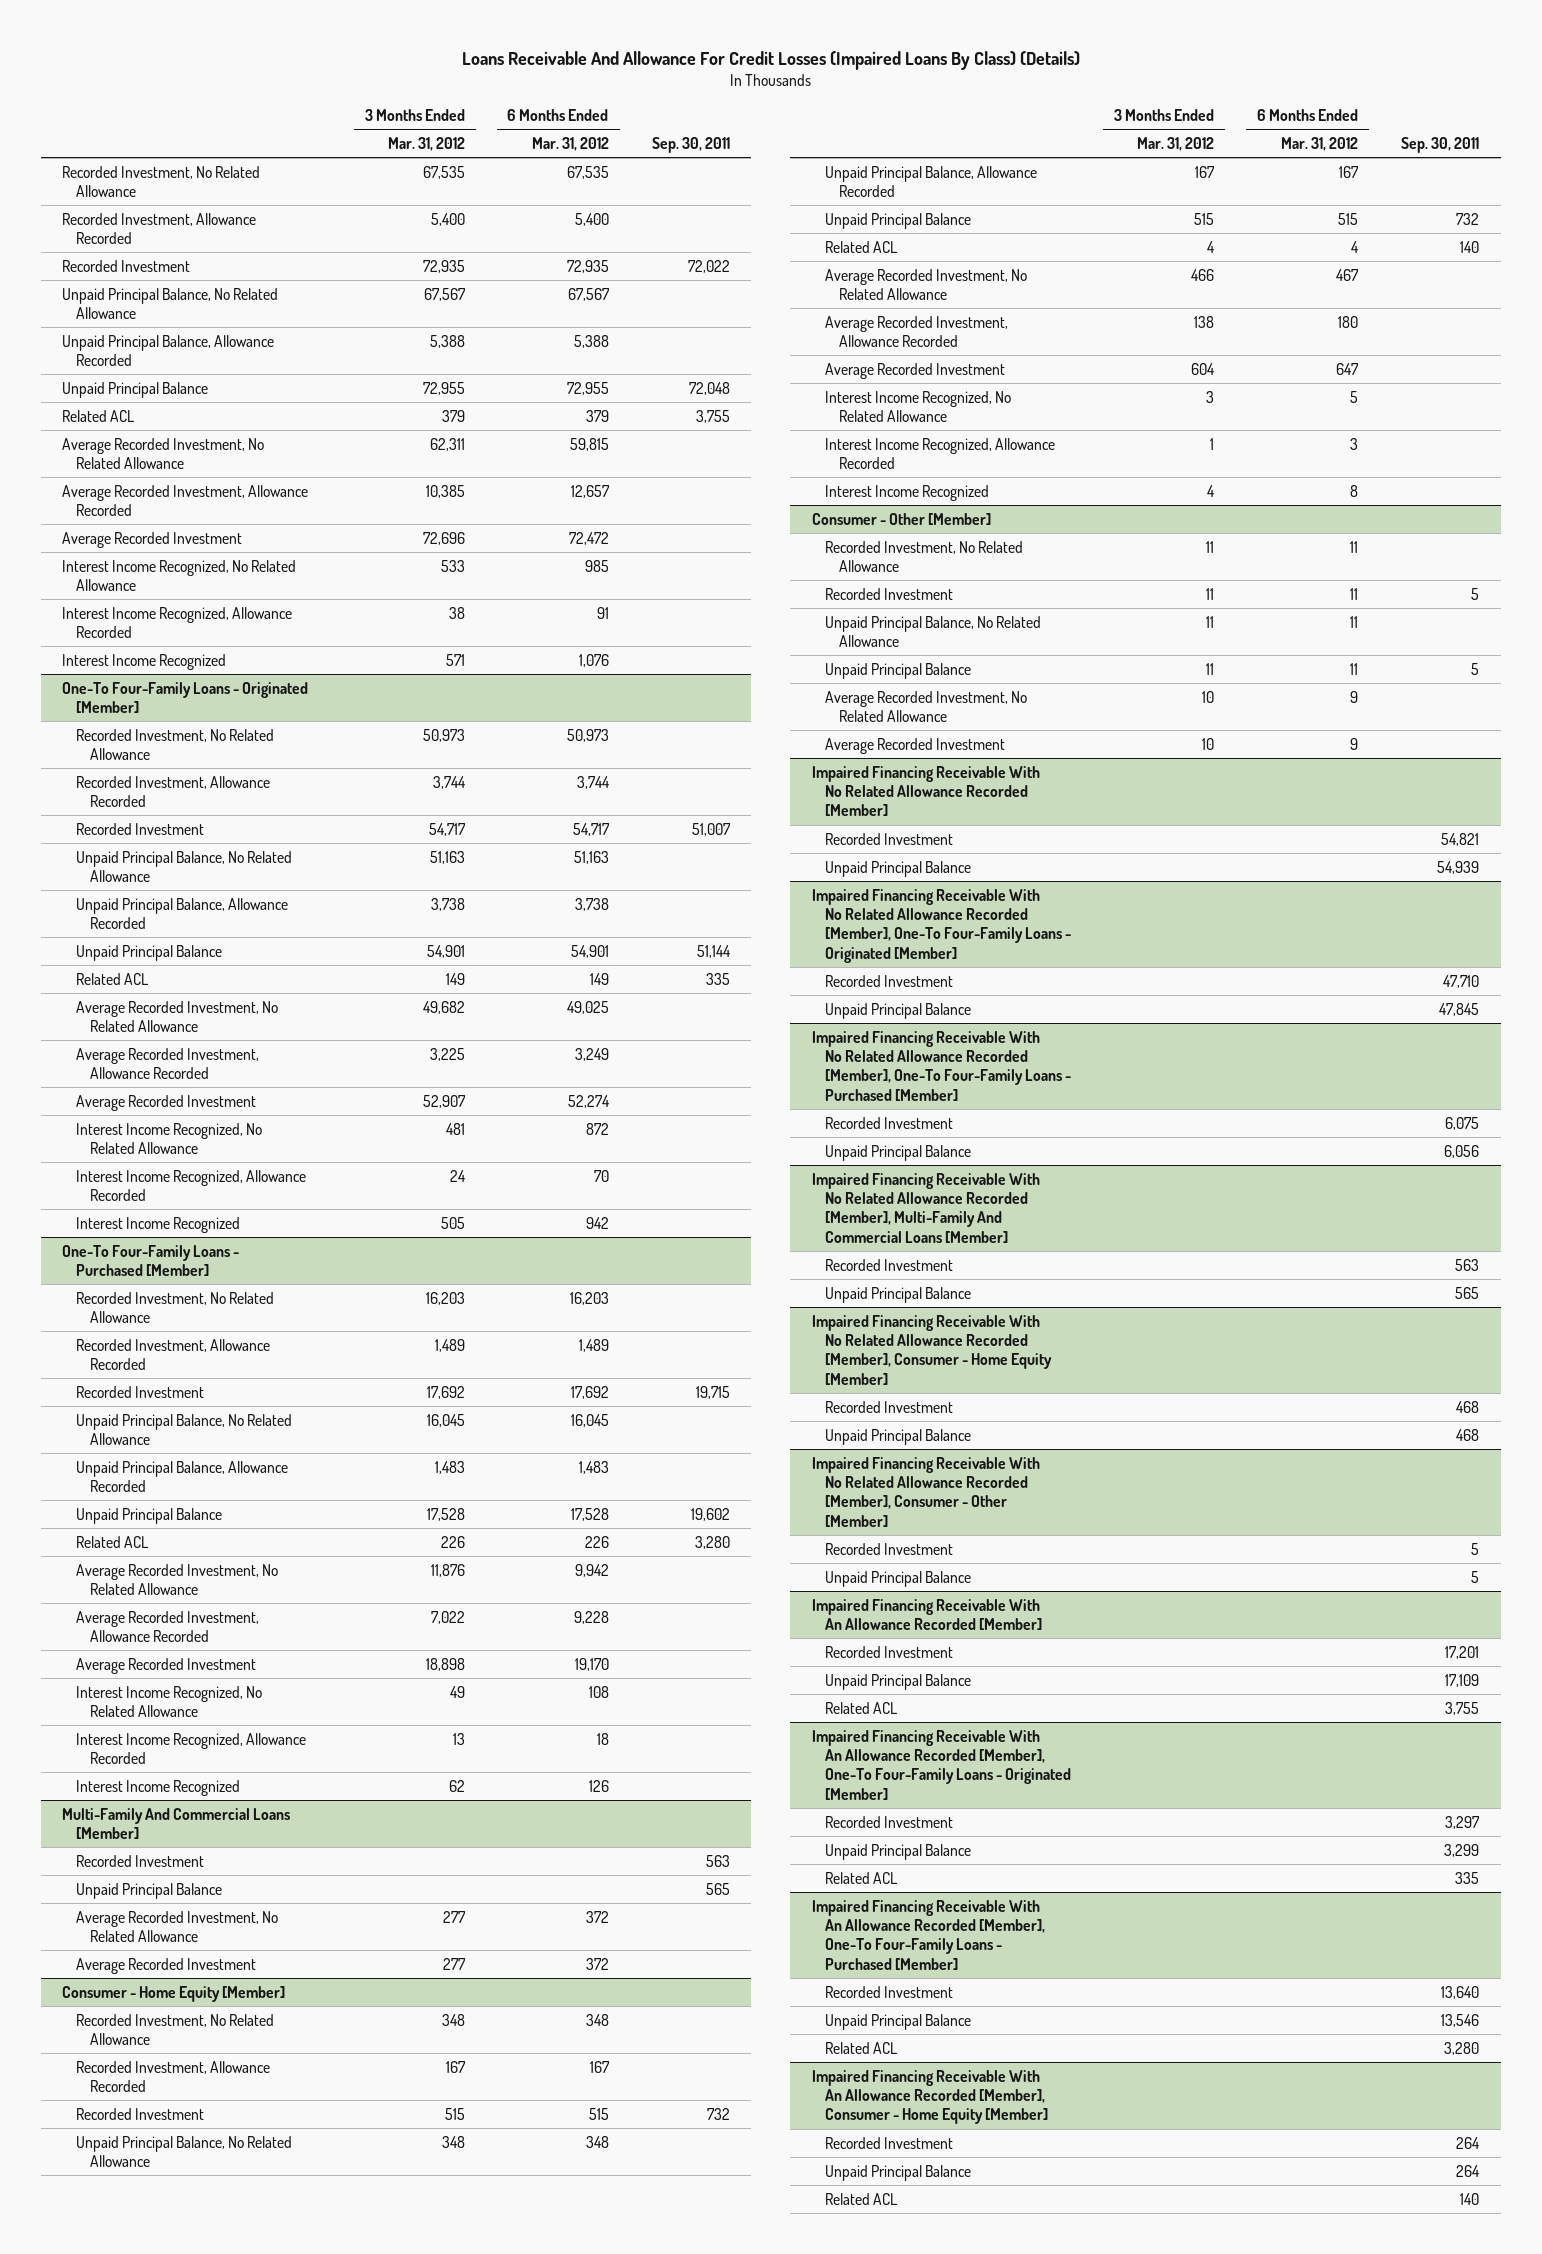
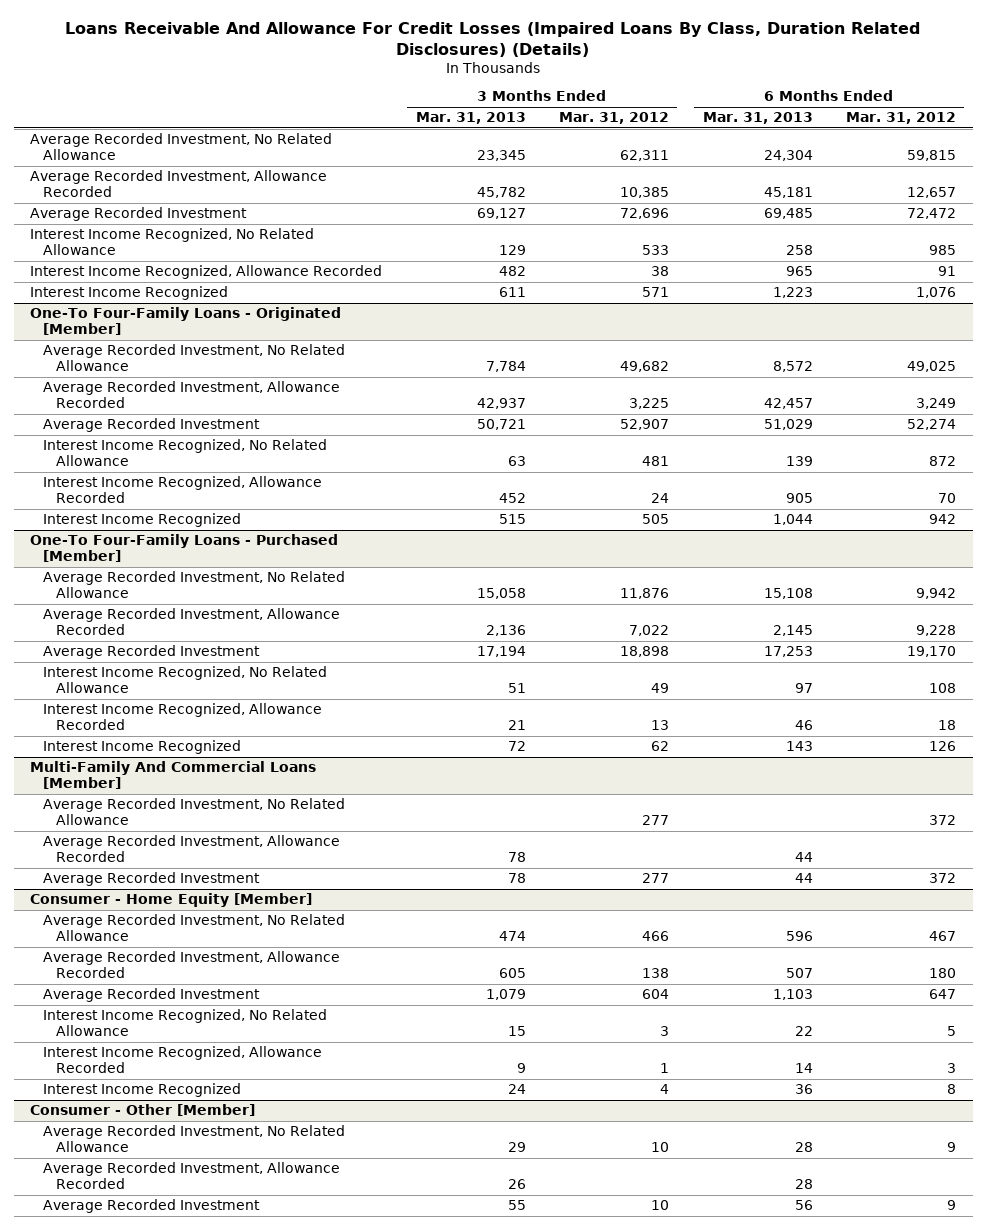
- Loans Receivable And Allowance For Credit Losses (Impaired Loans By Class) (Details)
+ Loans Receivable And Allowance For Credit Losses (Impaired Loans By Class, Duration Related Disclosures) (Details)
- | 3 Months Ended Mar. 31, 2012 | 6 Months Ended Mar. 31, 2012 | Sep. 30, 2011
+ | 3 Months Ended Mar. 31, 2013 | 3 Months Ended Mar. 31, 2012 | 6 Months Ended Mar. 31, 2013 | 6 Months Ended Mar. 31, 2012
- Recorded Investment, No Related Allowance | 67,535 | 67,535 |
- Recorded Investment, Allowance Recorded | 5,400 | 5,400 |
- Recorded Investment | 72,935 | 72,935 | 72,022
- Unpaid Principal Balance, No Related Allowance | 67,567 | 67,567 |
- Unpaid Principal Balance, Allowance Recorded | 5,388 | 5,388 |
- Unpaid Principal Balance | 72,955 | 72,955 | 72,048
- Related ACL | 379 | 379 | 3,755
@ One-To Four-Family Loans - Originated [Member]
- Recorded Investment, No Related Allowance | 50,973 | 50,973 |
- Recorded Investment, Allowance Recorded | 3,744 | 3,744 |
- Recorded Investment | 54,717 | 54,717 | 51,007
- Unpaid Principal Balance, No Related Allowance | 51,163 | 51,163 |
- Unpaid Principal Balance, Allowance Recorded | 3,738 | 3,738 |
- Unpaid Principal Balance | 54,901 | 54,901 | 51,144
- Related ACL | 149 | 149 | 335
@ One-To Four-Family Loans - Purchased [Member]
- Recorded Investment, No Related Allowance | 16,203 | 16,203 |
- Recorded Investment, Allowance Recorded | 1,489 | 1,489 |
- Recorded Investment | 17,692 | 17,692 | 19,715
- Unpaid Principal Balance, No Related Allowance | 16,045 | 16,045 |
- Unpaid Principal Balance, Allowance Recorded | 1,483 | 1,483 |
- Unpaid Principal Balance | 17,528 | 17,528 | 19,602
- Related ACL | 226 | 226 | 3,280
@ Multi-Family And Commercial Loans [Member]
- Recorded Investment | | | 563
- Unpaid Principal Balance | | | 565
+ Average Recorded Investment, Allowance Recorded | 78 | | 44 |
@ Consumer - Home Equity [Member]
- Recorded Investment, No Related Allowance | 348 | 348 |
- Recorded Investment, Allowance Recorded | 167 | 167 |
- Recorded Investment | 515 | 515 | 732
- Unpaid Principal Balance, No Related Allowance | 348 | 348 |
- Unpaid Principal Balance, Allowance Recorded | 167 | 167 |
- Unpaid Principal Balance | 515 | 515 | 732
- Related ACL | 4 | 4 | 140
@ Consumer - Other [Member]
- Recorded Investment, No Related Allowance | 11 | 11 |
- Recorded Investment | 11 | 11 | 5
- Unpaid Principal Balance, No Related Allowance | 11 | 11 |
- Unpaid Principal Balance | 11 | 11 | 5
+ Average Recorded Investment, Allowance Recorded | 26 | | 28 |
- Impaired Financing Receivable With No Related Allowance Recorded [Member]
- Recorded Investment | | | 54,821
- Unpaid Principal Balance | | | 54,939
- Impaired Financing Receivable With No Related Allowance Recorded [Member], One-To Four-Family Loans - Originated [Member]
- Recorded Investment | | | 47,710
- Unpaid Principal Balance | | | 47,845
- Impaired Financing Receivable With No Related Allowance Recorded [Member], One-To Four-Family Loans - Purchased [Member]
- Recorded Investment | | | 6,075
- Unpaid Principal Balance | | | 6,056
- Impaired Financing Receivable With No Related Allowance Recorded [Member], Multi-Family And Commercial Loans [Member]
- Recorded Investment | | | 563
- Unpaid Principal Balance | | | 565
- Impaired Financing Receivable With No Related Allowance Recorded [Member], Consumer - Home Equity [Member]
- Recorded Investment | | | 468
- Unpaid Principal Balance | | | 468
- Impaired Financing Receivable With No Related Allowance Recorded [Member], Consumer - Other [Member]
- Recorded Investment | | | 5
- Unpaid Principal Balance | | | 5
- Impaired Financing Receivable With An Allowance Recorded [Member]
- Recorded Investment | | | 17,201
- Unpaid Principal Balance | | | 17,109
- Related ACL | | | 3,755
- Impaired Financing Receivable With An Allowance Recorded [Member], One-To Four-Family Loans - Originated [Member]
- Recorded Investment | | | 3,297
- Unpaid Principal Balance | | | 3,299
- Related ACL | | | 335
- Impaired Financing Receivable With An Allowance Recorded [Member], One-To Four-Family Loans - Purchased [Member]
- Recorded Investment | | | 13,640
- Unpaid Principal Balance | | | 13,546
- Related ACL | | | 3,280
- Impaired Financing Receivable With An Allowance Recorded [Member], Consumer - Home Equity [Member]
- Recorded Investment | | | 264
- Unpaid Principal Balance | | | 264
- Related ACL | | | 140

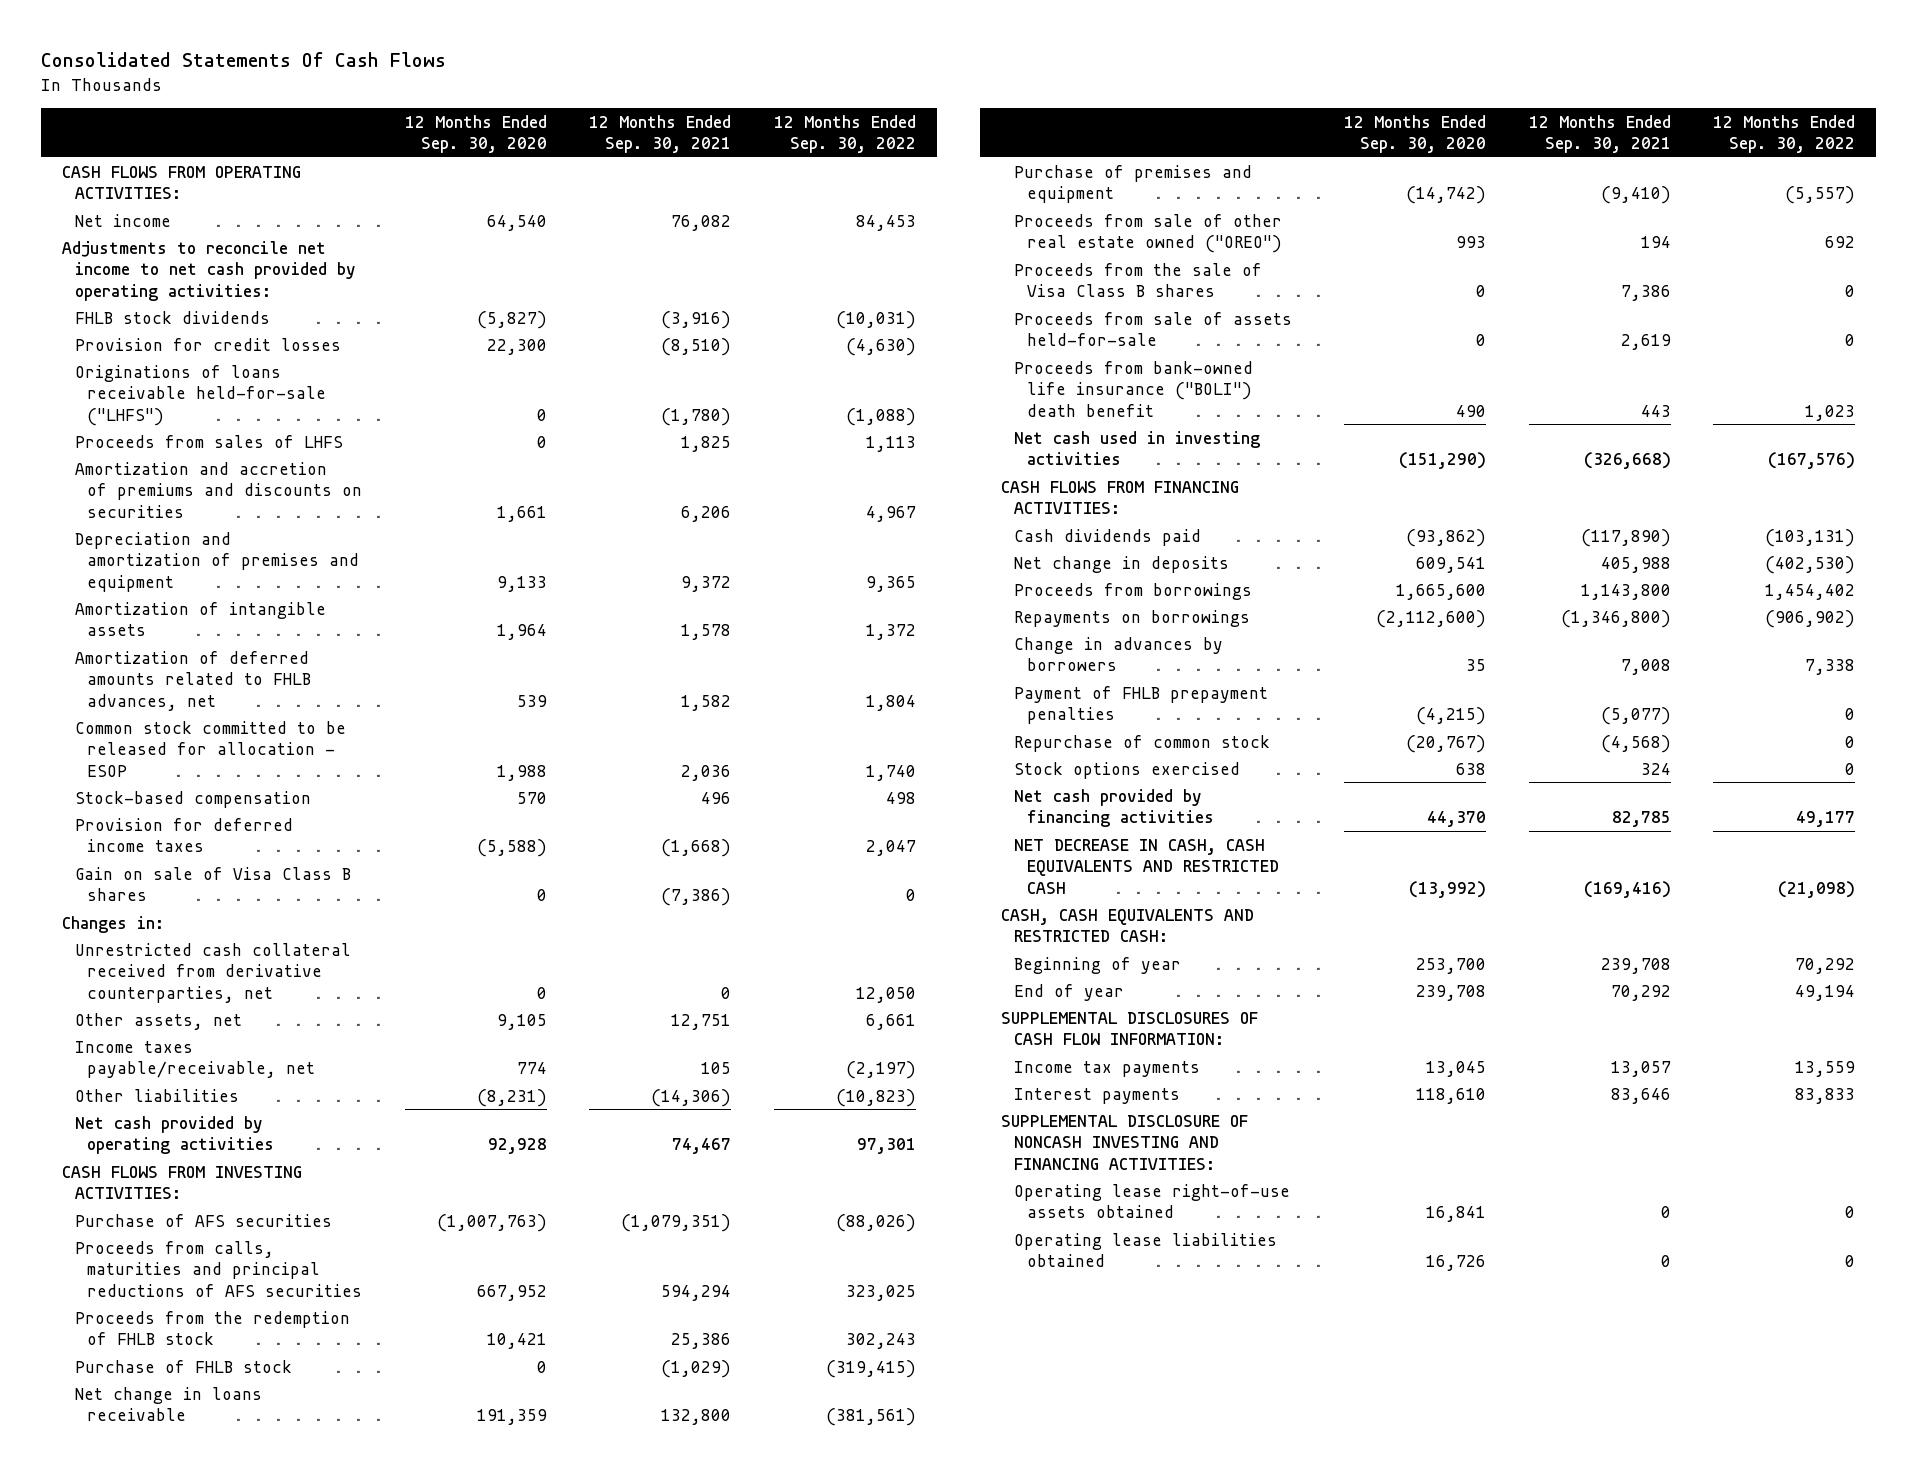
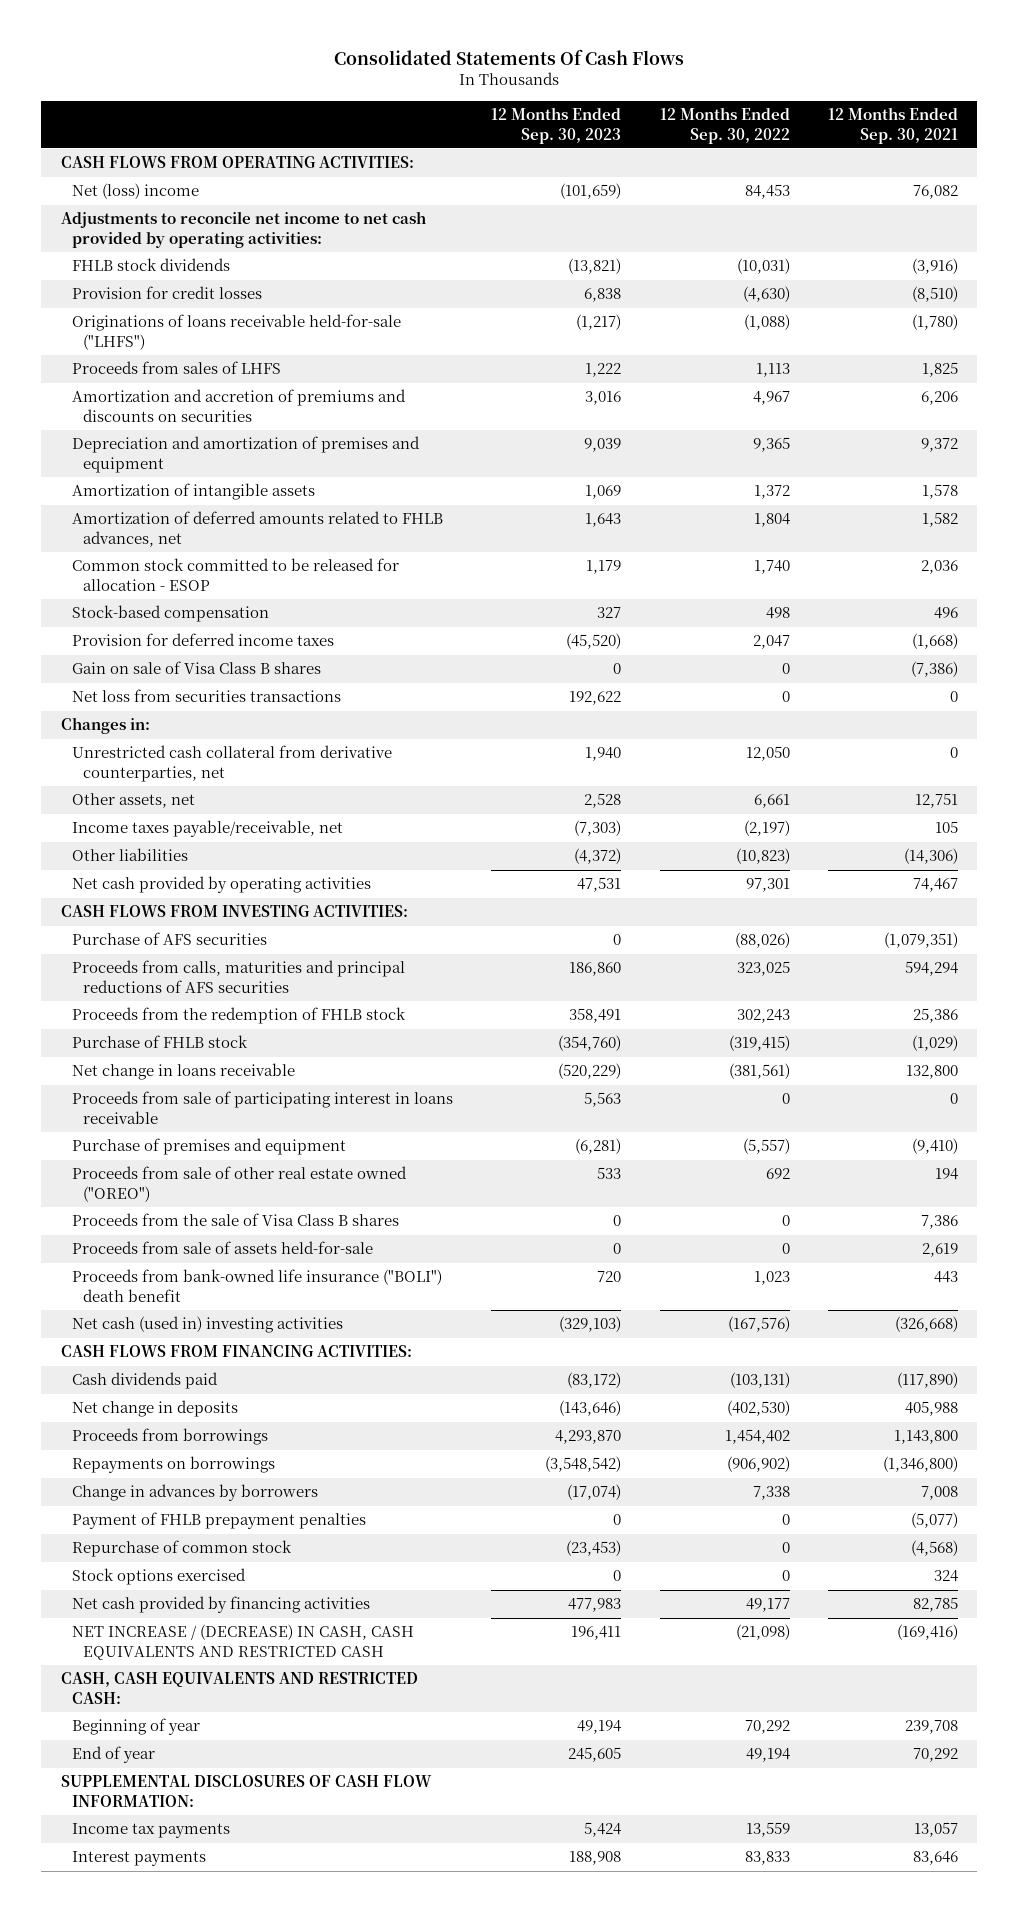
- | 12 Months Ended Sep. 30, 2020 | 12 Months Ended Sep. 30, 2021 | 12 Months Ended Sep. 30, 2022
+ | 12 Months Ended Sep. 30, 2023 | 12 Months Ended Sep. 30, 2022 | 12 Months Ended Sep. 30, 2021
- Net income | 64,540 | 76,082 | 84,453
+ Net (loss) income | (101,659) | 84,453 | 76,082
+ Net loss from securities transactions | 192,622 | 0 | 0
- Unrestricted cash collateral received from derivative counterparties, net | 0 | 0 | 12,050
+ Unrestricted cash collateral from derivative counterparties, net | 1,940 | 12,050 | 0
+ Proceeds from sale of participating interest in loans receivable | 5,563 | 0 | 0
- Net cash used in investing activities | (151,290) | (326,668) | (167,576)
+ Net cash (used in) investing activities | (329,103) | (167,576) | (326,668)
- NET DECREASE IN CASH, CASH EQUIVALENTS AND RESTRICTED CASH | (13,992) | (169,416) | (21,098)
+ NET INCREASE / (DECREASE) IN CASH, CASH EQUIVALENTS AND RESTRICTED CASH | 196,411 | (21,098) | (169,416)
- SUPPLEMENTAL DISCLOSURE OF NONCASH INVESTING AND FINANCING ACTIVITIES:
- Operating lease right-of-use assets obtained | 16,841 | 0 | 0
- Operating lease liabilities obtained | 16,726 | 0 | 0

